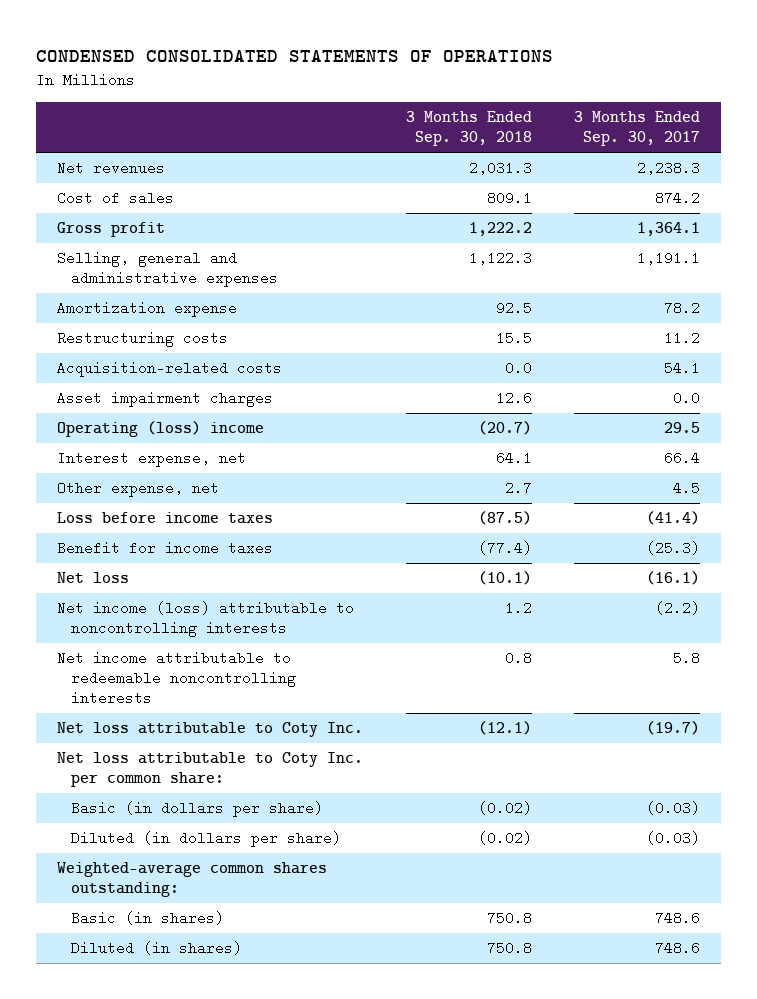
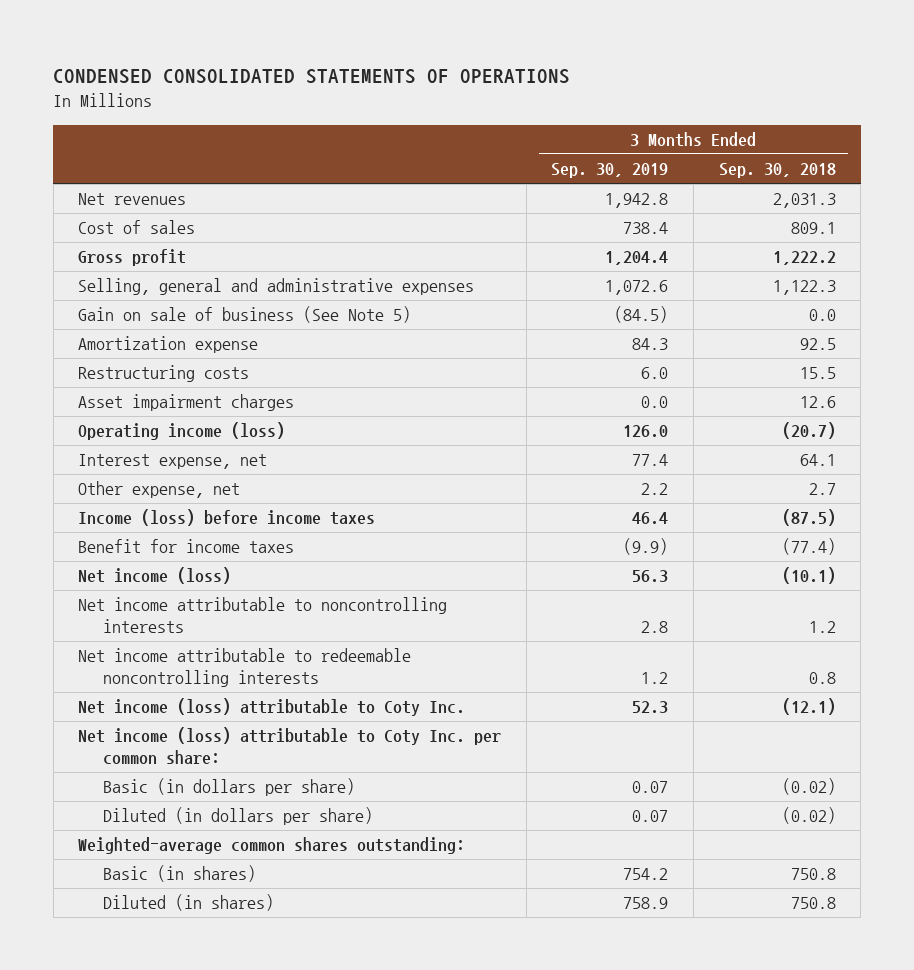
- | 3 Months Ended Sep. 30, 2018 | 3 Months Ended Sep. 30, 2017
+ | 3 Months Ended Sep. 30, 2019 | 3 Months Ended Sep. 30, 2018
+ Gain on sale of business (See Note 5) | (84.5) | 0.0
- Acquisition-related costs | 0.0 | 54.1
- Operating (loss) income | (20.7) | 29.5
+ Operating income (loss) | 126.0 | (20.7)
- Loss before income taxes | (87.5) | (41.4)
+ Income (loss) before income taxes | 46.4 | (87.5)
- Net loss | (10.1) | (16.1)
- Net income (loss) attributable to noncontrolling interests | 1.2 | (2.2)
+ Net income (loss) | 56.3 | (10.1)
+ Net income attributable to noncontrolling interests | 2.8 | 1.2
- Net loss attributable to Coty Inc. | (12.1) | (19.7)
- Net loss attributable to Coty Inc. per common share:
+ Net income (loss) attributable to Coty Inc. | 52.3 | (12.1)
+ Net income (loss) attributable to Coty Inc. per common share:

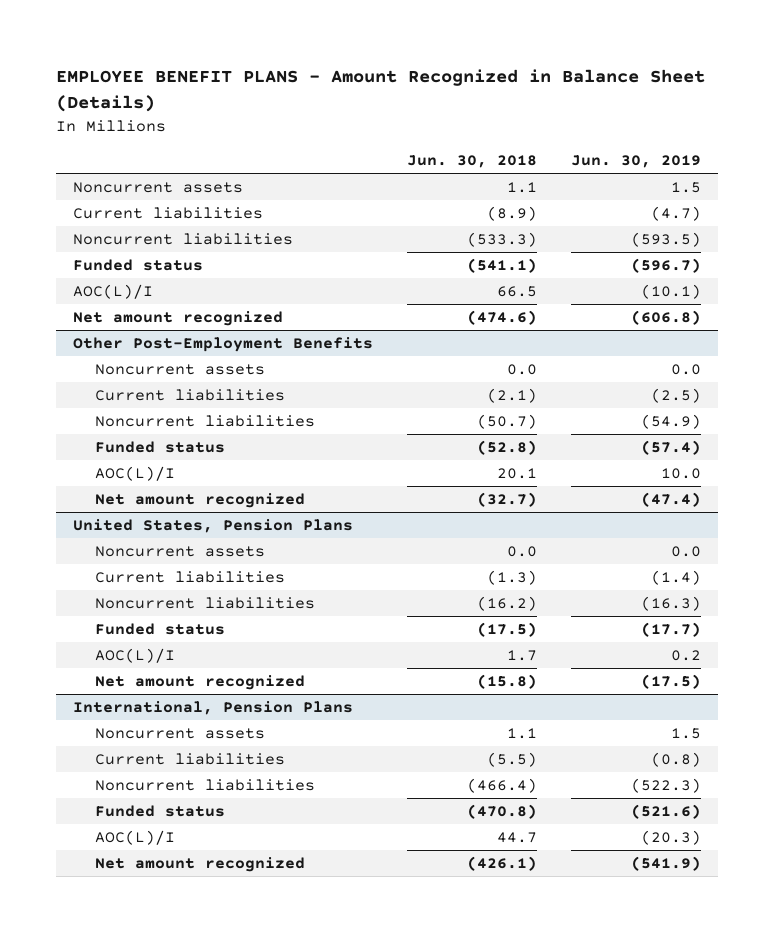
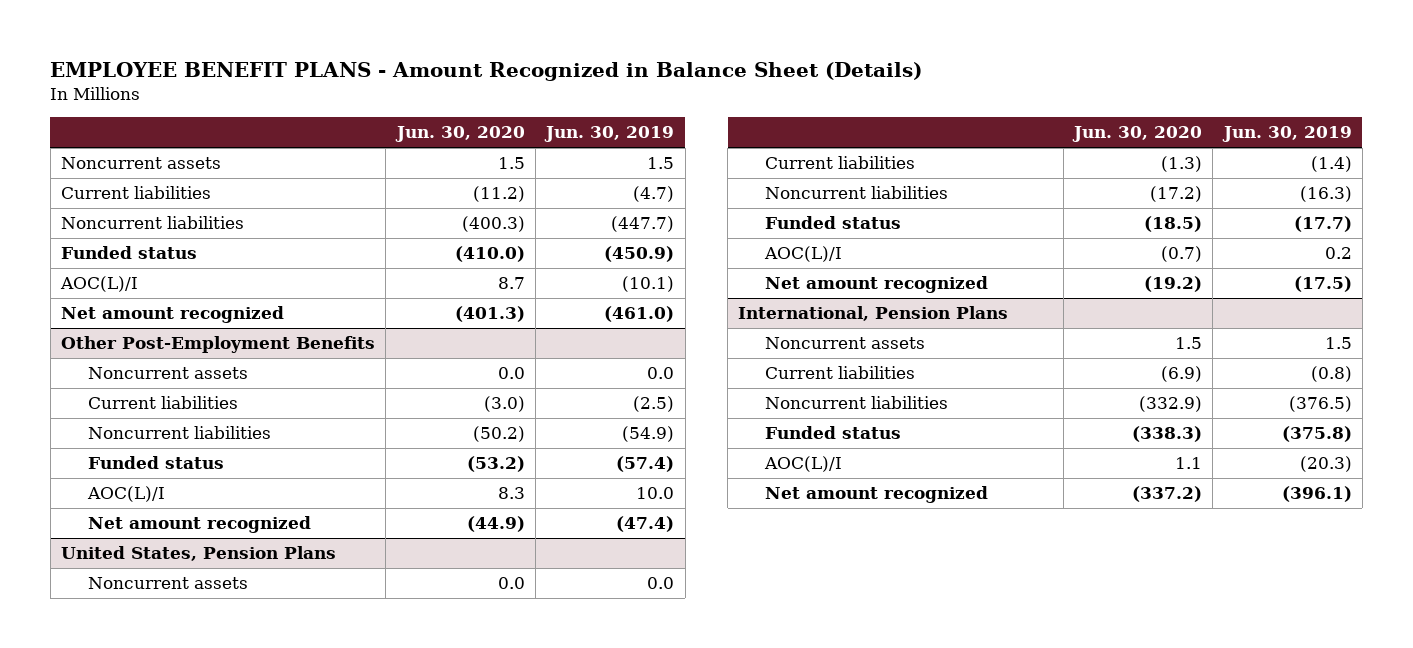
- | Jun. 30, 2018 | Jun. 30, 2019
+ | Jun. 30, 2020 | Jun. 30, 2019
- Noncurrent liabilities | (533.3) | (593.5)
- Funded status | (541.1) | (596.7)
+ Noncurrent liabilities | (400.3) | (447.7)
+ Funded status | (410.0) | (450.9)
- Net amount recognized | (474.6) | (606.8)
+ Net amount recognized | (401.3) | (461.0)
@ International, Pension Plans
- Noncurrent liabilities | (466.4) | (522.3)
- Funded status | (470.8) | (521.6)
+ Noncurrent liabilities | (332.9) | (376.5)
+ Funded status | (338.3) | (375.8)
- Net amount recognized | (426.1) | (541.9)
+ Net amount recognized | (337.2) | (396.1)

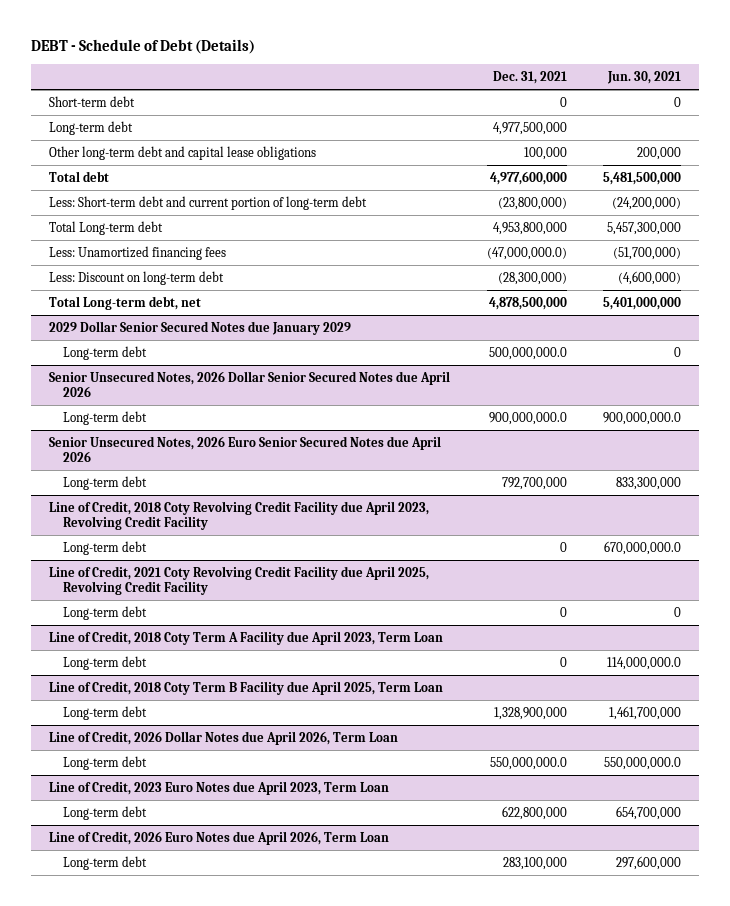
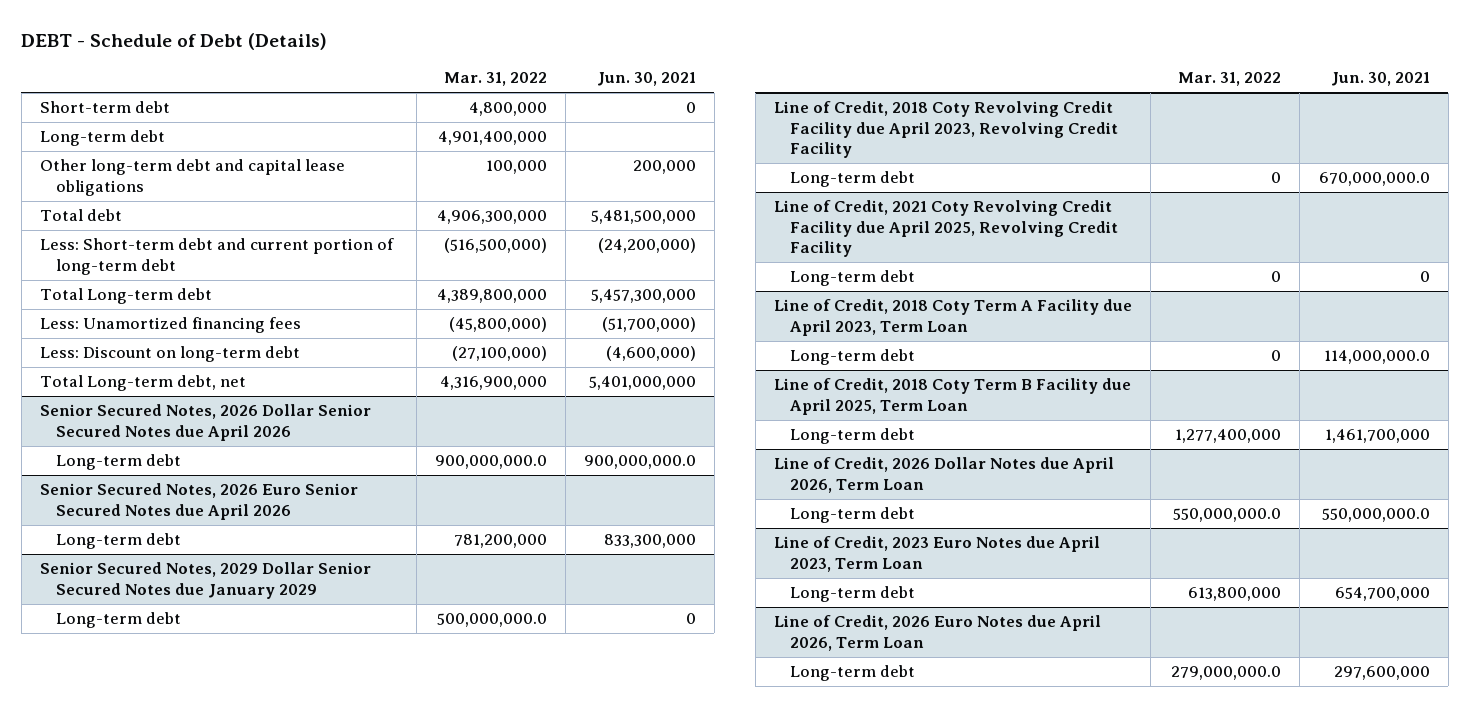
- | Dec. 31, 2021 | Jun. 30, 2021
+ | Mar. 31, 2022 | Jun. 30, 2021
- 2029 Dollar Senior Secured Notes due January 2029
- Long-term debt | 500,000,000.0 | 0
- Senior Unsecured Notes, 2026 Dollar Senior Secured Notes due April 2026
+ Senior Secured Notes, 2026 Dollar Senior Secured Notes due April 2026
- Senior Unsecured Notes, 2026 Euro Senior Secured Notes due April 2026
+ Senior Secured Notes, 2026 Euro Senior Secured Notes due April 2026
+ Senior Secured Notes, 2029 Dollar Senior Secured Notes due January 2029
+ Long-term debt | 500,000,000.0 | 0

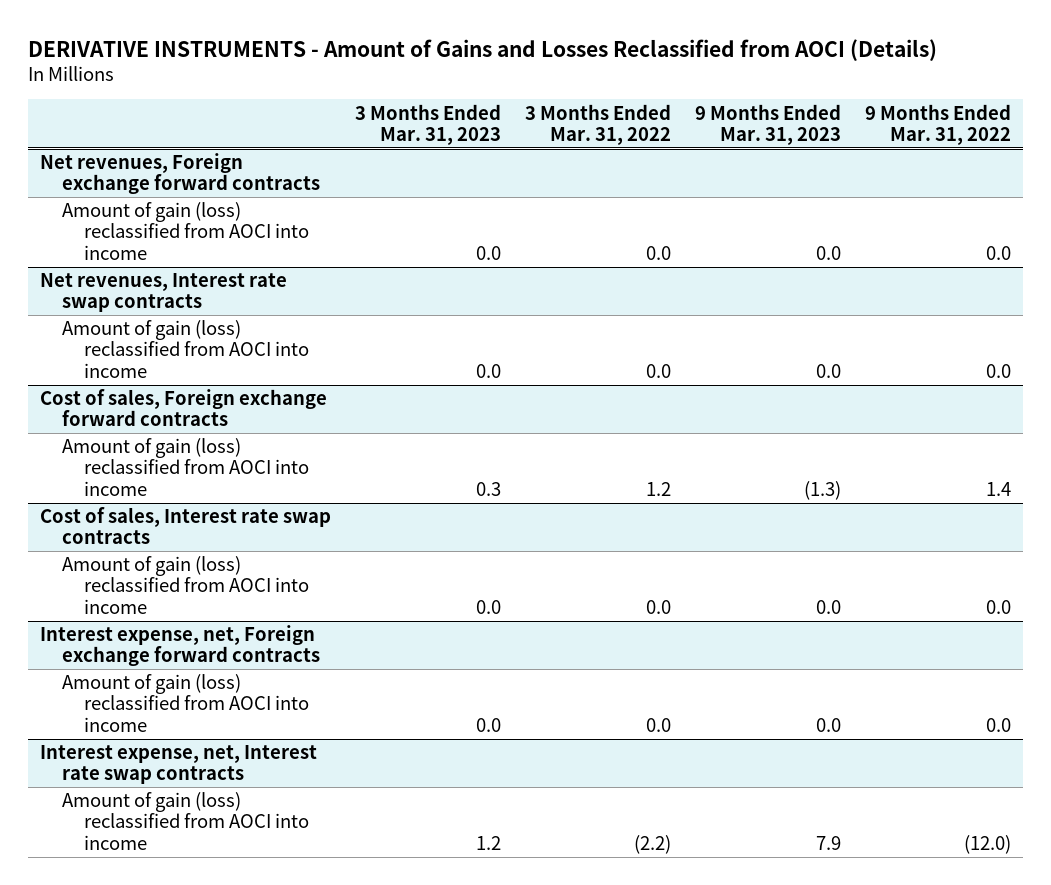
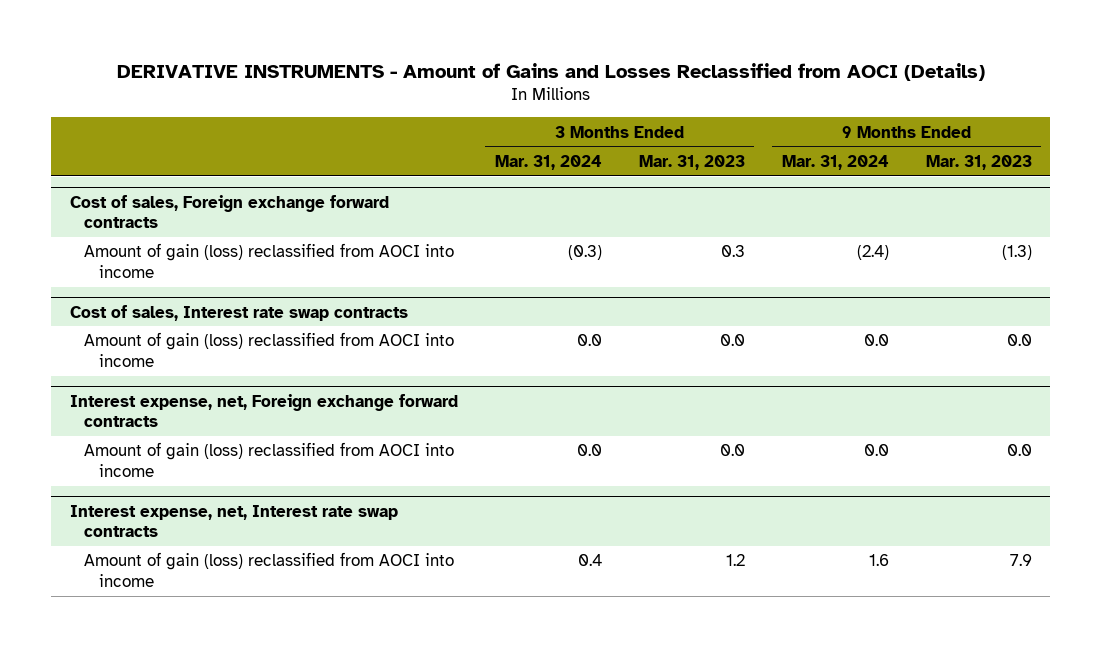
- | 3 Months Ended Mar. 31, 2023 | 3 Months Ended Mar. 31, 2022 | 9 Months Ended Mar. 31, 2023 | 9 Months Ended Mar. 31, 2022
+ | 3 Months Ended Mar. 31, 2024 | 3 Months Ended Mar. 31, 2023 | 9 Months Ended Mar. 31, 2024 | 9 Months Ended Mar. 31, 2023
- Net revenues, Foreign exchange forward contracts
- Amount of gain (loss) reclassified from AOCI into income | 0.0 | 0.0 | 0.0 | 0.0
- Net revenues, Interest rate swap contracts
- Amount of gain (loss) reclassified from AOCI into income | 0.0 | 0.0 | 0.0 | 0.0

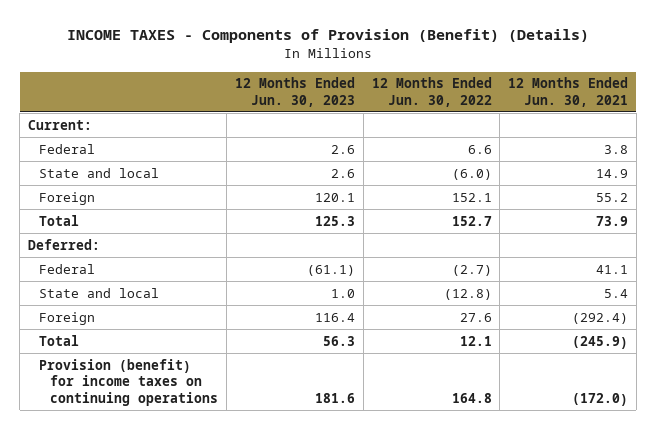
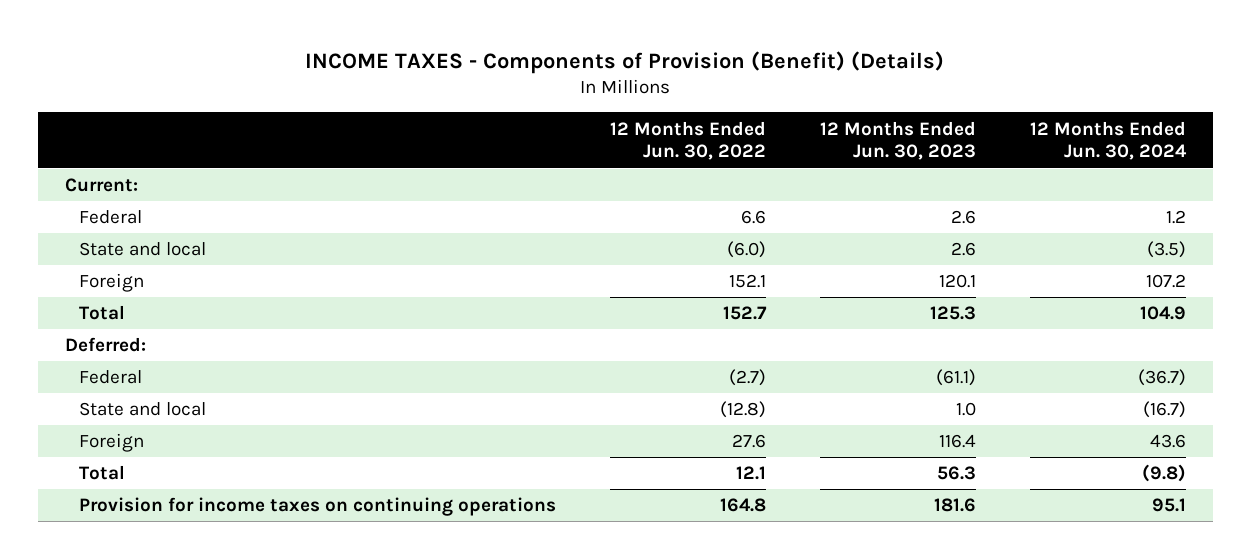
- | 12 Months Ended Jun. 30, 2023 | 12 Months Ended Jun. 30, 2022 | 12 Months Ended Jun. 30, 2021
+ | 12 Months Ended Jun. 30, 2022 | 12 Months Ended Jun. 30, 2023 | 12 Months Ended Jun. 30, 2024
- Provision (benefit) for income taxes on continuing operations | 181.6 | 164.8 | (172.0)
+ Provision for income taxes on continuing operations | 164.8 | 181.6 | 95.1

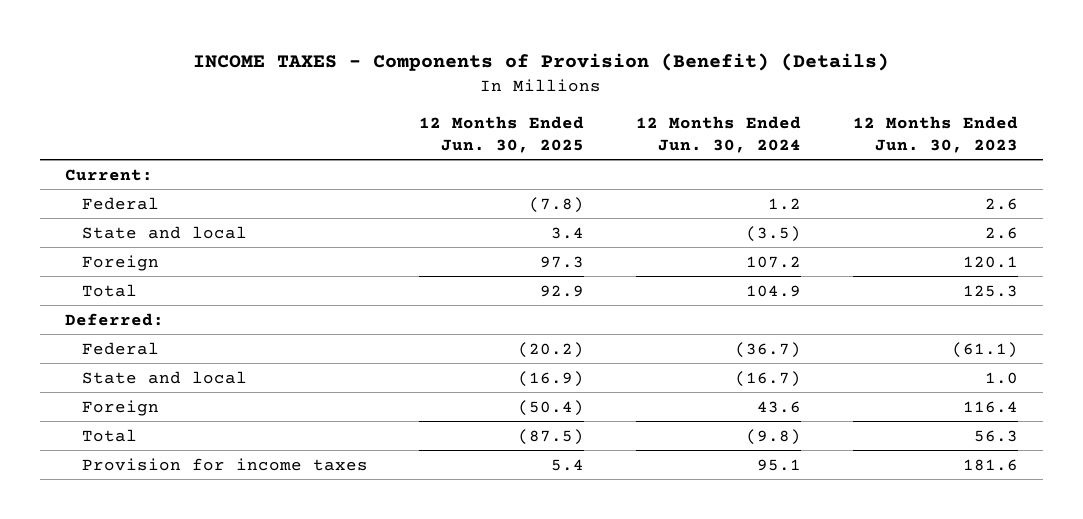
- | 12 Months Ended Jun. 30, 2022 | 12 Months Ended Jun. 30, 2023 | 12 Months Ended Jun. 30, 2024
+ | 12 Months Ended Jun. 30, 2025 | 12 Months Ended Jun. 30, 2024 | 12 Months Ended Jun. 30, 2023
- Provision for income taxes on continuing operations | 164.8 | 181.6 | 95.1
+ Provision for income taxes | 5.4 | 95.1 | 181.6

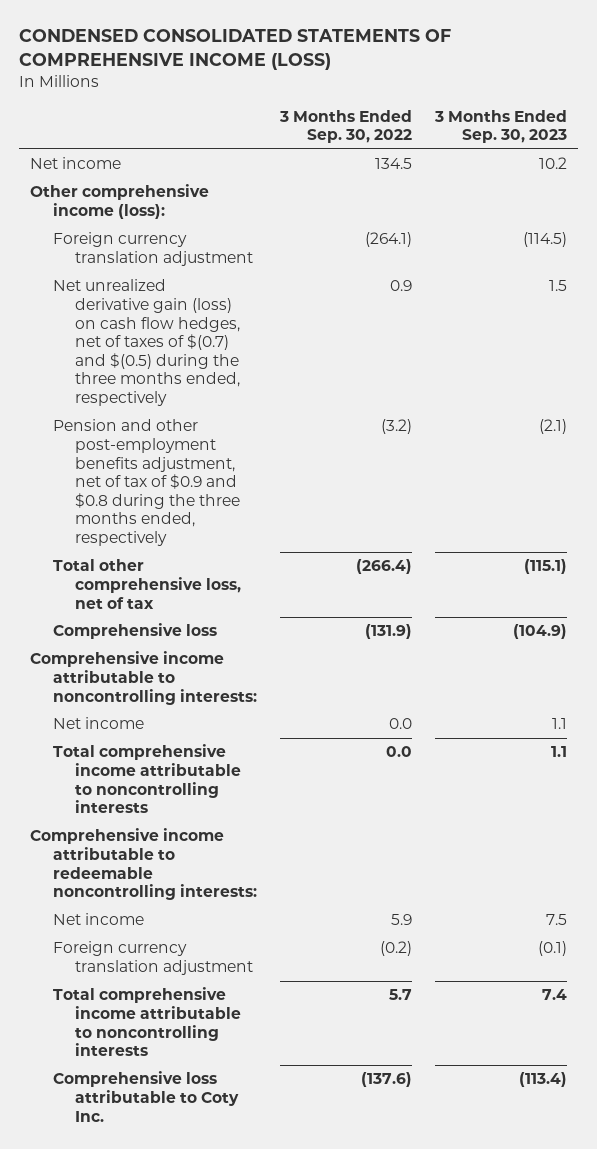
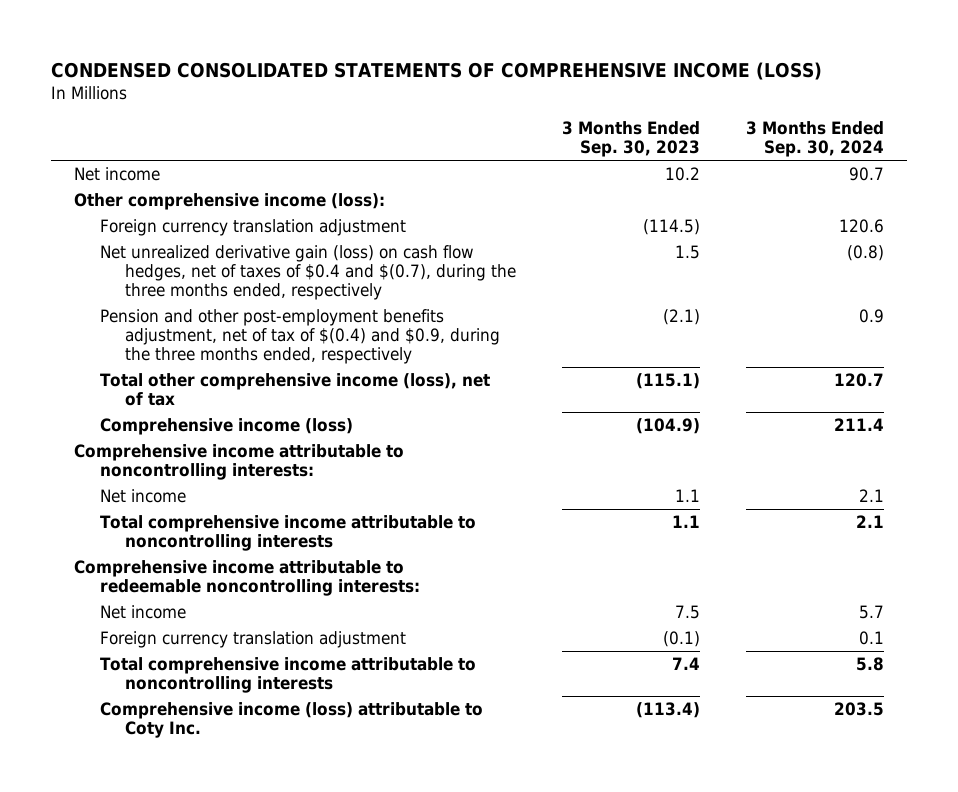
- | 3 Months Ended Sep. 30, 2022 | 3 Months Ended Sep. 30, 2023
+ | 3 Months Ended Sep. 30, 2023 | 3 Months Ended Sep. 30, 2024
- Net unrealized derivative gain (loss) on cash flow hedges, net of taxes of $(0.7) and $(0.5) during the three months ended, respectively | 0.9 | 1.5
- Pension and other post-employment benefits adjustment, net of tax of $0.9 and $0.8 during the three months ended, respectively | (3.2) | (2.1)
- Total other comprehensive loss, net of tax | (266.4) | (115.1)
- Comprehensive loss | (131.9) | (104.9)
+ Net unrealized derivative gain (loss) on cash flow hedges, net of taxes of $0.4 and $(0.7), during the three months ended, respectively | 1.5 | (0.8)
+ Pension and other post-employment benefits adjustment, net of tax of $(0.4) and $0.9, during the three months ended, respectively | (2.1) | 0.9
+ Total other comprehensive income (loss), net of tax | (115.1) | 120.7
+ Comprehensive income (loss) | (104.9) | 211.4
- Comprehensive loss attributable to Coty Inc. | (137.6) | (113.4)
+ Comprehensive income (loss) attributable to Coty Inc. | (113.4) | 203.5

